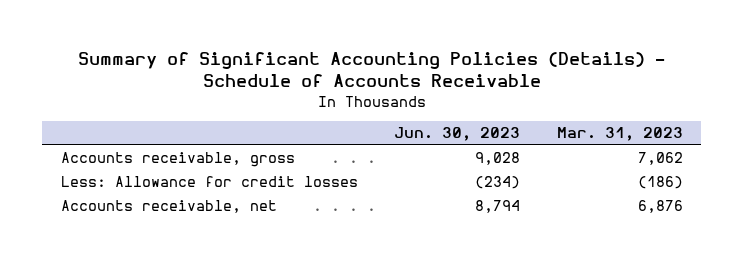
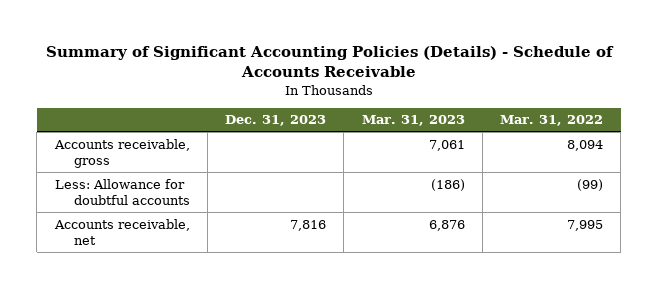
- | Jun. 30, 2023 | Mar. 31, 2023
+ | Dec. 31, 2023 | Mar. 31, 2023 | Mar. 31, 2022
- Accounts receivable, gross | 9,028 | 7,062
- Less: Allowance for credit losses | (234) | (186)
+ Accounts receivable, gross | | 7,061 | 8,094
+ Less: Allowance for doubtful accounts | | (186) | (99)

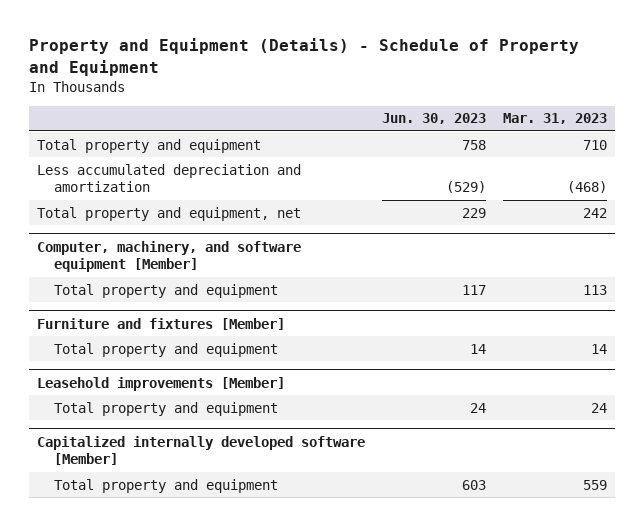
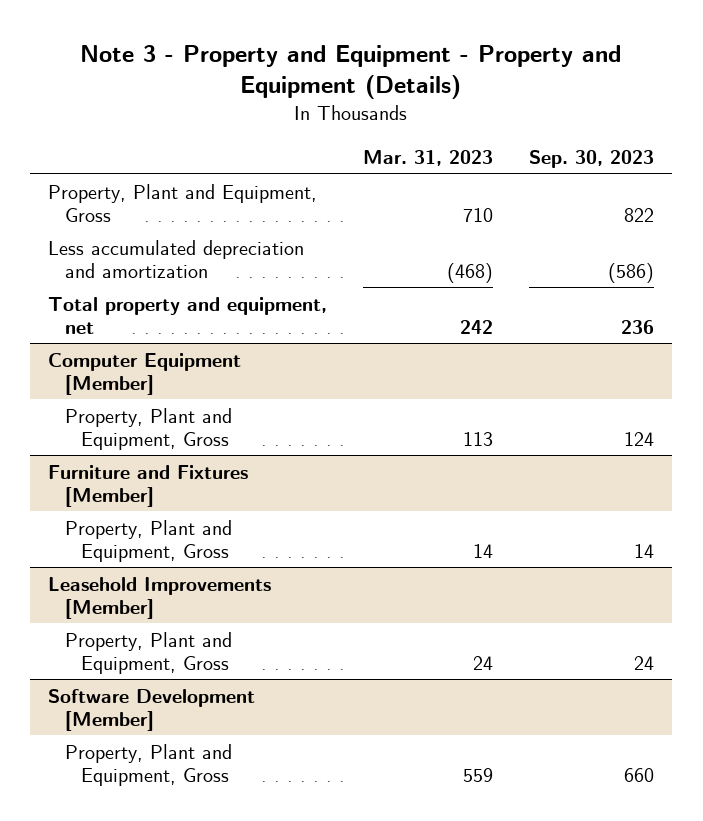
- Property and Equipment (Details) - Schedule of Property and Equipment
+ Note 3 - Property and Equipment - Property and Equipment (Details)
- | Jun. 30, 2023 | Mar. 31, 2023
+ | Mar. 31, 2023 | Sep. 30, 2023
- Total property and equipment | 758 | 710
+ Property, Plant and Equipment, Gross | 710 | 822
- Computer, machinery, and software equipment [Member]
- Total property and equipment | 117 | 113
- Furniture and fixtures [Member]
- Total property and equipment | 14 | 14
- Leasehold improvements [Member]
- Total property and equipment | 24 | 24
- Capitalized internally developed software [Member]
- Total property and equipment | 603 | 559
+ Computer Equipment [Member]
+ Property, Plant and Equipment, Gross | 113 | 124
+ Furniture and Fixtures [Member]
+ Property, Plant and Equipment, Gross | 14 | 14
+ Leasehold Improvements [Member]
+ Property, Plant and Equipment, Gross | 24 | 24
+ Software Development [Member]
+ Property, Plant and Equipment, Gross | 559 | 660

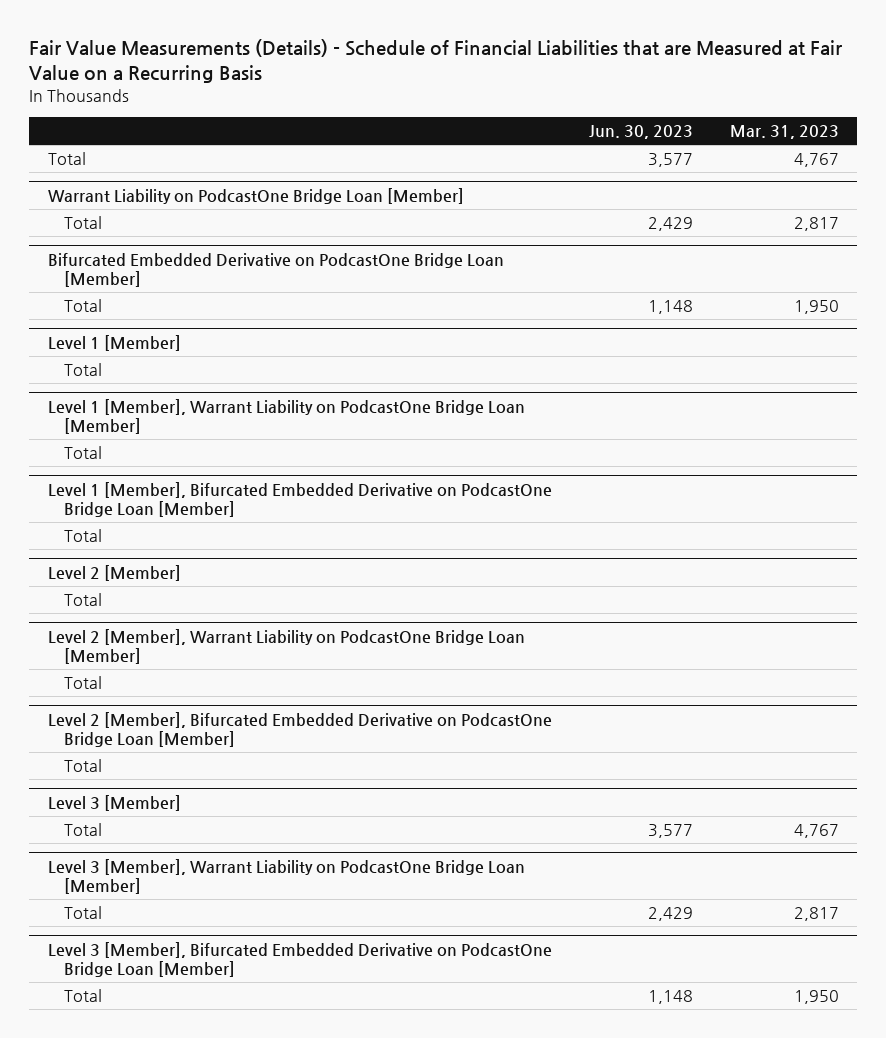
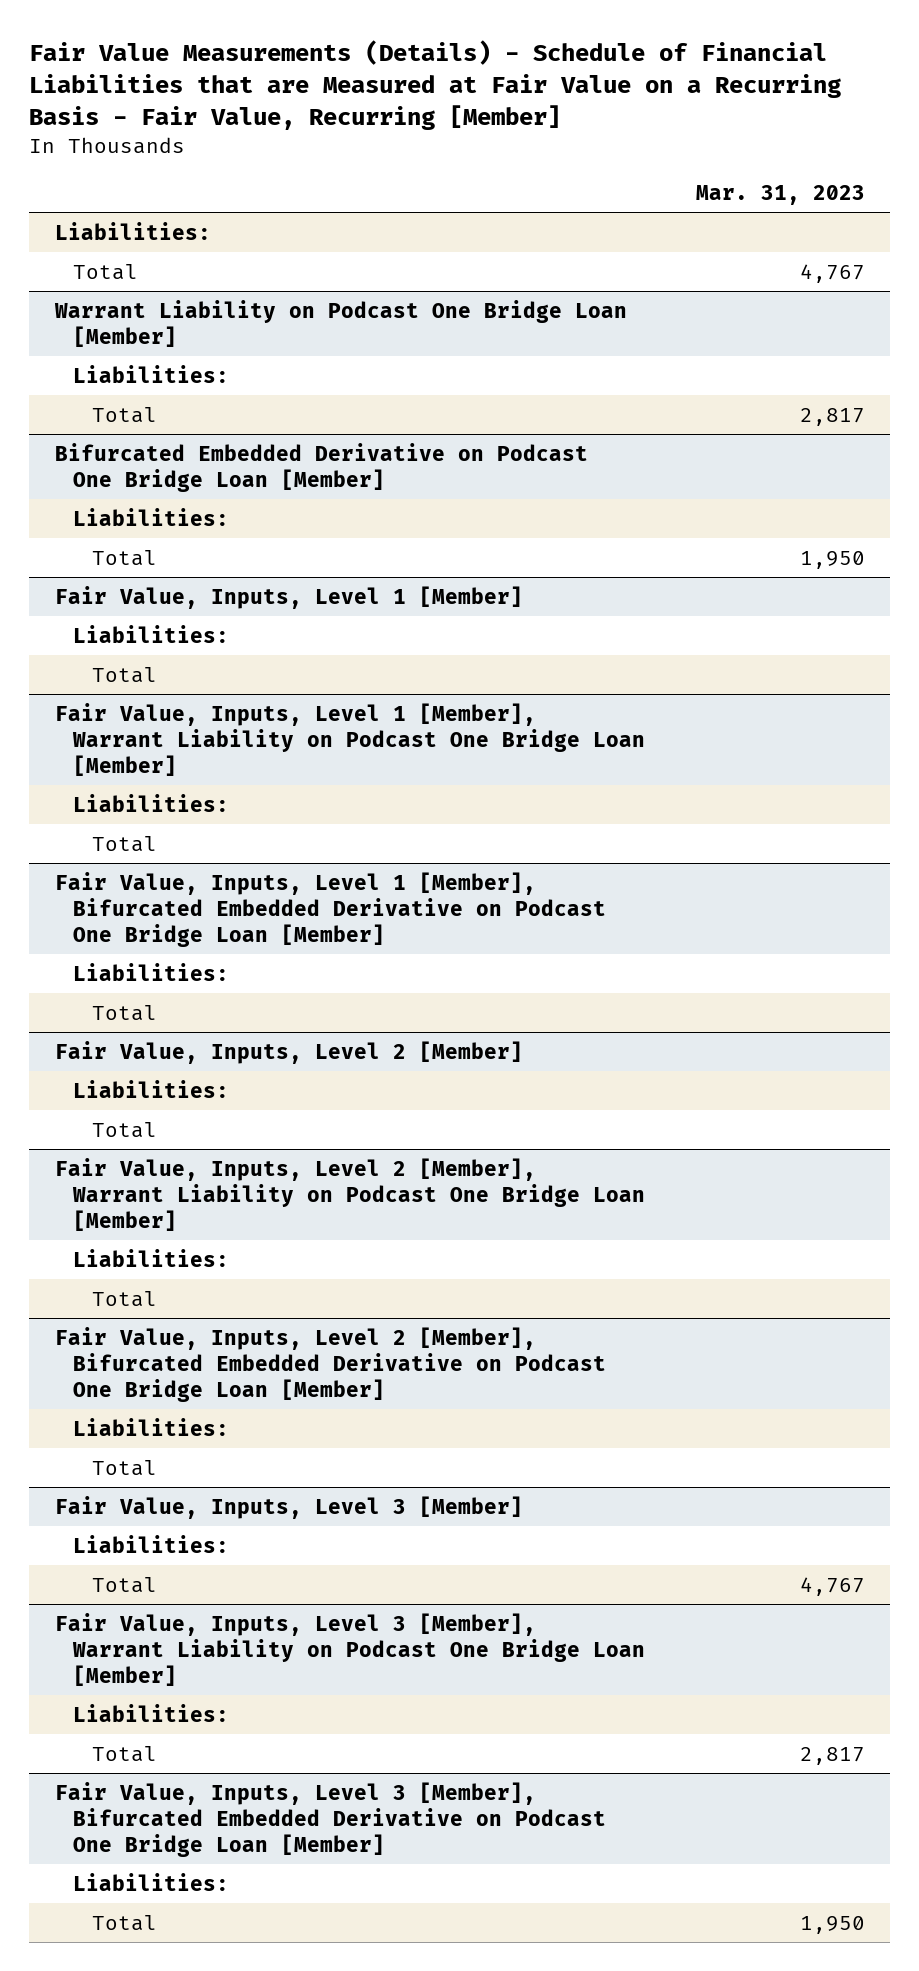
- Fair Value Measurements (Details) - Schedule of Financial Liabilities that are Measured at Fair Value on a Recurring Basis
+ Fair Value Measurements (Details) - Schedule of Financial Liabilities that are Measured at Fair Value on a Recurring Basis - Fair Value, Recurring [Member]
- | Jun. 30, 2023 | Mar. 31, 2023
+ | Mar. 31, 2023
+ Liabilities:
- Warrant Liability on PodcastOne Bridge Loan [Member]
+ Warrant Liability on Podcast One Bridge Loan [Member]
+ Liabilities:
- Bifurcated Embedded Derivative on PodcastOne Bridge Loan [Member]
+ Bifurcated Embedded Derivative on Podcast One Bridge Loan [Member]
+ Liabilities:
- Level 1 [Member]
+ Fair Value, Inputs, Level 1 [Member]
+ Liabilities:
- Level 1 [Member], Warrant Liability on PodcastOne Bridge Loan [Member]
+ Fair Value, Inputs, Level 1 [Member], Warrant Liability on Podcast One Bridge Loan [Member]
+ Liabilities:
- Level 1 [Member], Bifurcated Embedded Derivative on PodcastOne Bridge Loan [Member]
+ Fair Value, Inputs, Level 1 [Member], Bifurcated Embedded Derivative on Podcast One Bridge Loan [Member]
+ Liabilities:
- Level 2 [Member]
+ Fair Value, Inputs, Level 2 [Member]
+ Liabilities:
- Level 2 [Member], Warrant Liability on PodcastOne Bridge Loan [Member]
+ Fair Value, Inputs, Level 2 [Member], Warrant Liability on Podcast One Bridge Loan [Member]
+ Liabilities:
- Level 2 [Member], Bifurcated Embedded Derivative on PodcastOne Bridge Loan [Member]
+ Fair Value, Inputs, Level 2 [Member], Bifurcated Embedded Derivative on Podcast One Bridge Loan [Member]
+ Liabilities:
- Level 3 [Member]
+ Fair Value, Inputs, Level 3 [Member]
+ Liabilities:
- Level 3 [Member], Warrant Liability on PodcastOne Bridge Loan [Member]
+ Fair Value, Inputs, Level 3 [Member], Warrant Liability on Podcast One Bridge Loan [Member]
+ Liabilities:
- Level 3 [Member], Bifurcated Embedded Derivative on PodcastOne Bridge Loan [Member]
+ Fair Value, Inputs, Level 3 [Member], Bifurcated Embedded Derivative on Podcast One Bridge Loan [Member]
+ Liabilities:

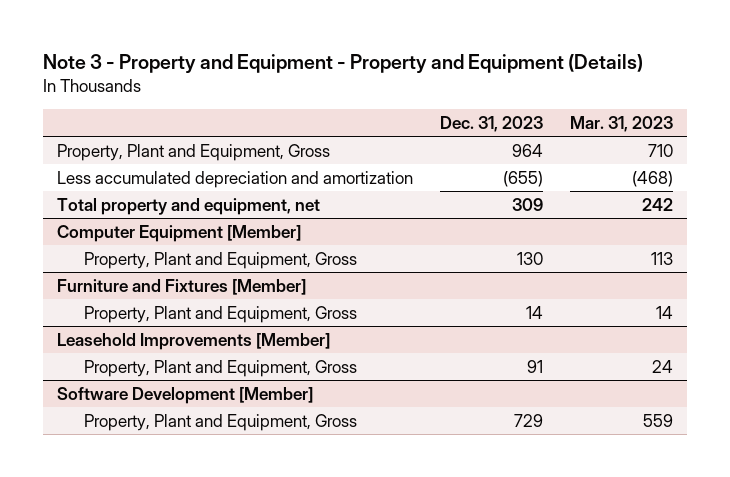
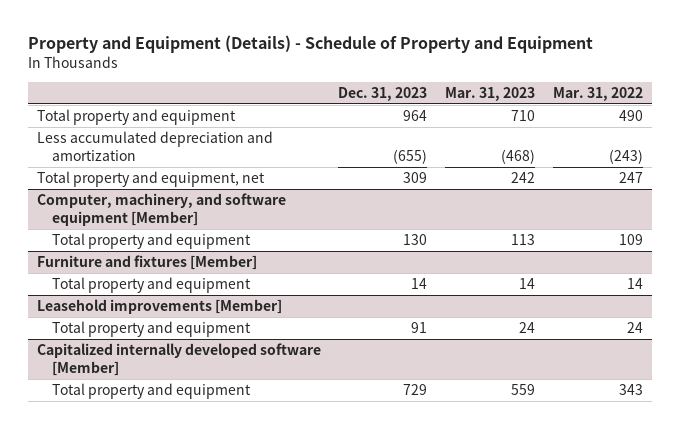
- Note 3 - Property and Equipment - Property and Equipment (Details)
+ Property and Equipment (Details) - Schedule of Property and Equipment
- | Dec. 31, 2023 | Mar. 31, 2023
+ | Dec. 31, 2023 | Mar. 31, 2023 | Mar. 31, 2022
- Property, Plant and Equipment, Gross | 964 | 710
+ Total property and equipment | 964 | 710 | 490
- Computer Equipment [Member]
- Property, Plant and Equipment, Gross | 130 | 113
- Furniture and Fixtures [Member]
- Property, Plant and Equipment, Gross | 14 | 14
- Leasehold Improvements [Member]
- Property, Plant and Equipment, Gross | 91 | 24
- Software Development [Member]
- Property, Plant and Equipment, Gross | 729 | 559
+ Computer, machinery, and software equipment [Member]
+ Total property and equipment | 130 | 113 | 109
+ Furniture and fixtures [Member]
+ Total property and equipment | 14 | 14 | 14
+ Leasehold improvements [Member]
+ Total property and equipment | 91 | 24 | 24
+ Capitalized internally developed software [Member]
+ Total property and equipment | 729 | 559 | 343

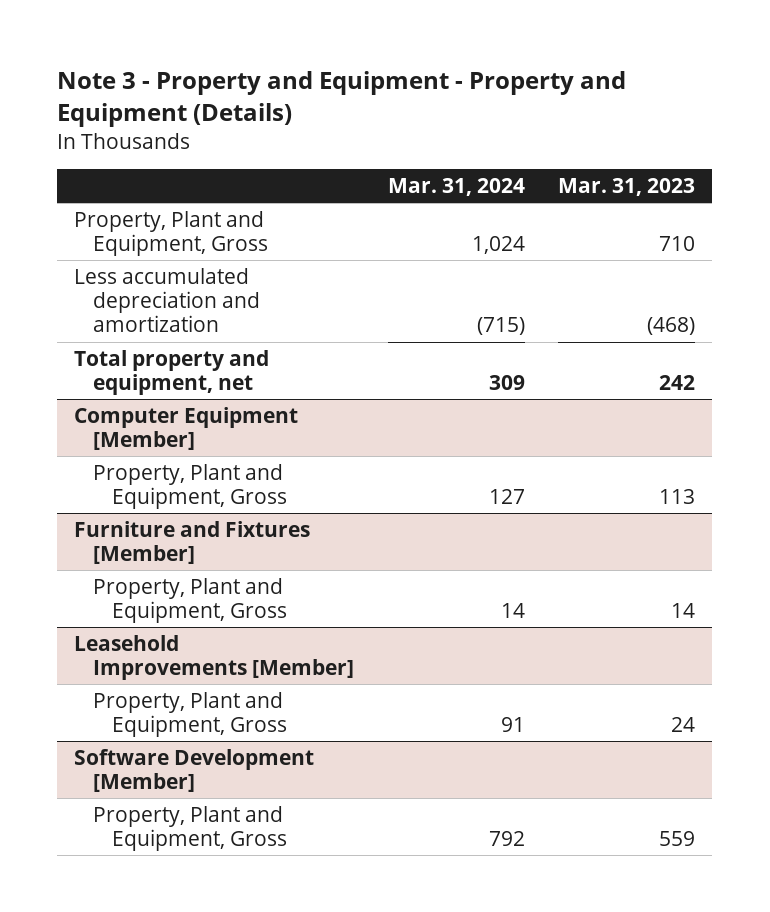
- Property and Equipment (Details) - Schedule of Property and Equipment
+ Note 3 - Property and Equipment - Property and Equipment (Details)
- | Dec. 31, 2023 | Mar. 31, 2023 | Mar. 31, 2022
+ | Mar. 31, 2024 | Mar. 31, 2023
- Total property and equipment | 964 | 710 | 490
+ Property, Plant and Equipment, Gross | 1,024 | 710
- Computer, machinery, and software equipment [Member]
- Total property and equipment | 130 | 113 | 109
- Furniture and fixtures [Member]
- Total property and equipment | 14 | 14 | 14
- Leasehold improvements [Member]
- Total property and equipment | 91 | 24 | 24
- Capitalized internally developed software [Member]
- Total property and equipment | 729 | 559 | 343
+ Computer Equipment [Member]
+ Property, Plant and Equipment, Gross | 127 | 113
+ Furniture and Fixtures [Member]
+ Property, Plant and Equipment, Gross | 14 | 14
+ Leasehold Improvements [Member]
+ Property, Plant and Equipment, Gross | 91 | 24
+ Software Development [Member]
+ Property, Plant and Equipment, Gross | 792 | 559

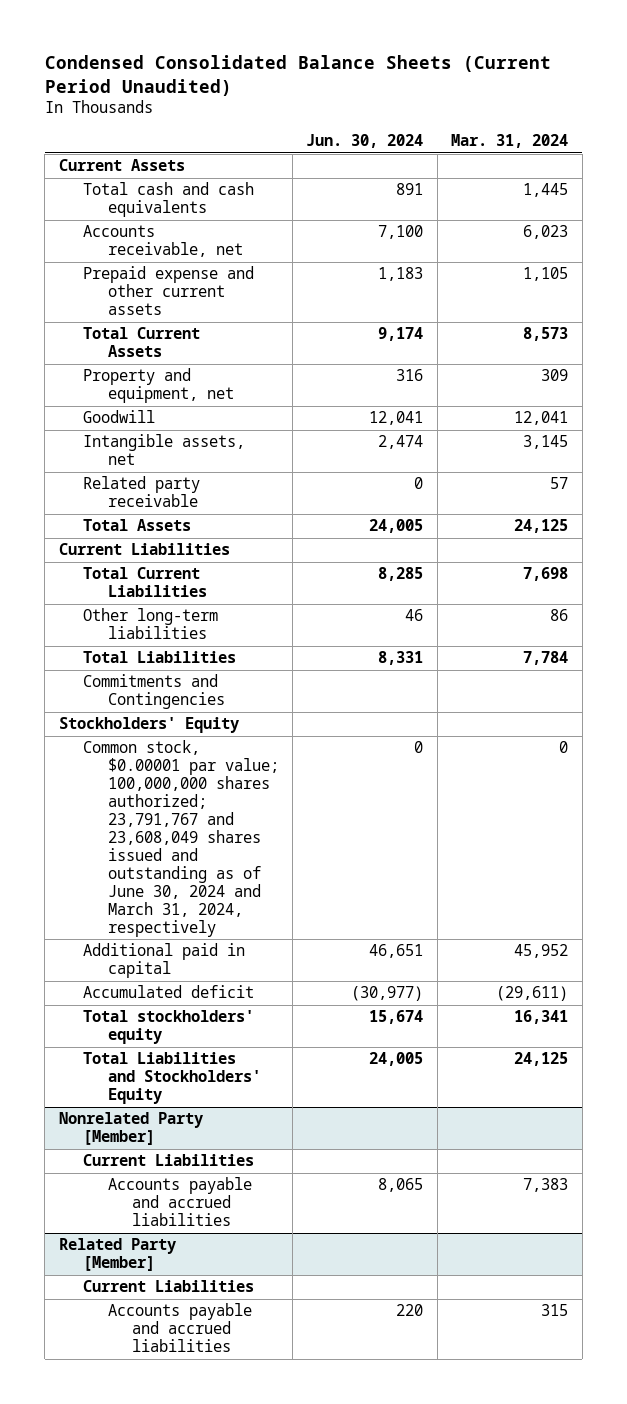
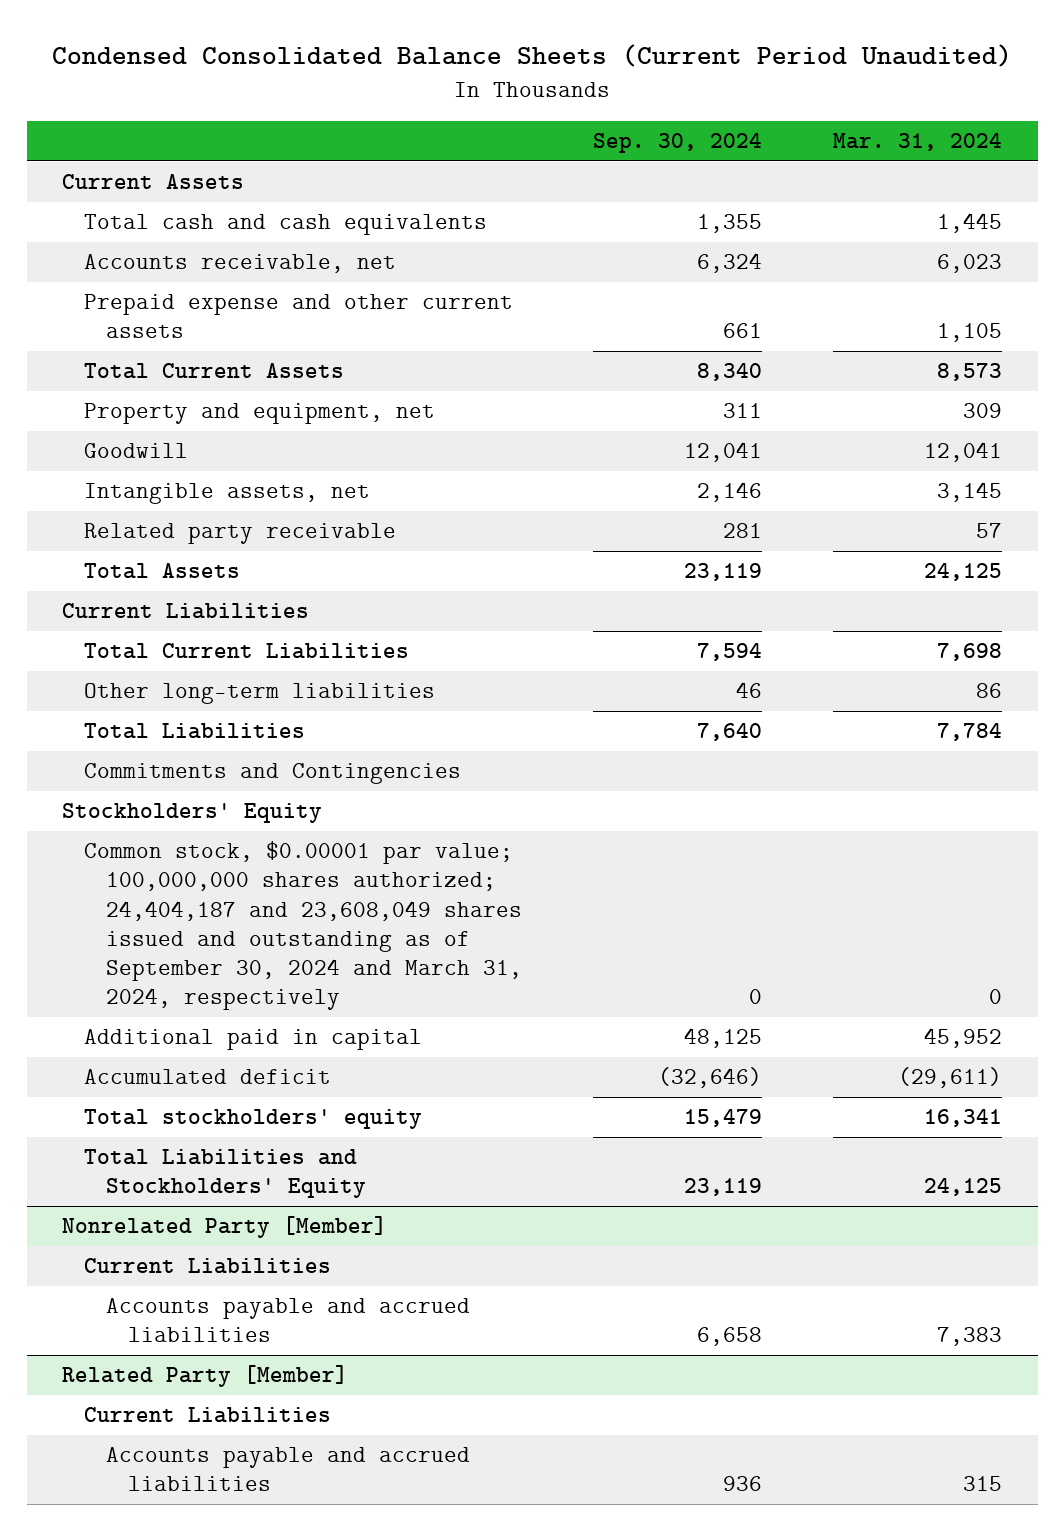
- | Jun. 30, 2024 | Mar. 31, 2024
+ | Sep. 30, 2024 | Mar. 31, 2024
- Common stock, $0.00001 par value; 100,000,000 shares authorized; 23,791,767 and 23,608,049 shares issued and outstanding as of June 30, 2024 and March 31, 2024, respectively | 0 | 0
+ Common stock, $0.00001 par value; 100,000,000 shares authorized; 24,404,187 and 23,608,049 shares issued and outstanding as of September 30, 2024 and March 31, 2024, respectively | 0 | 0

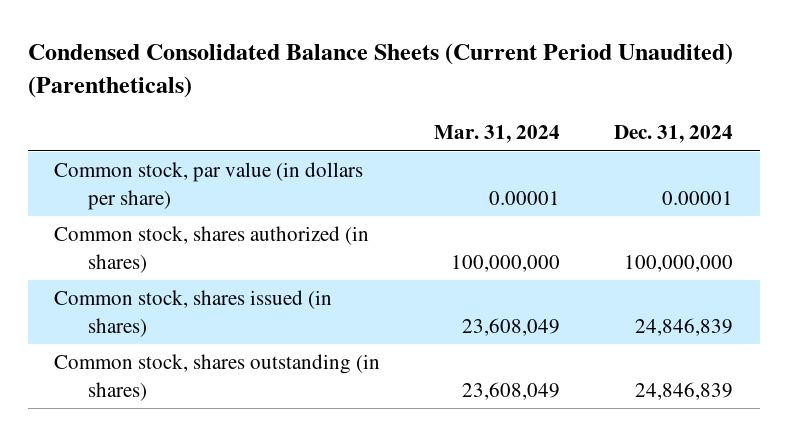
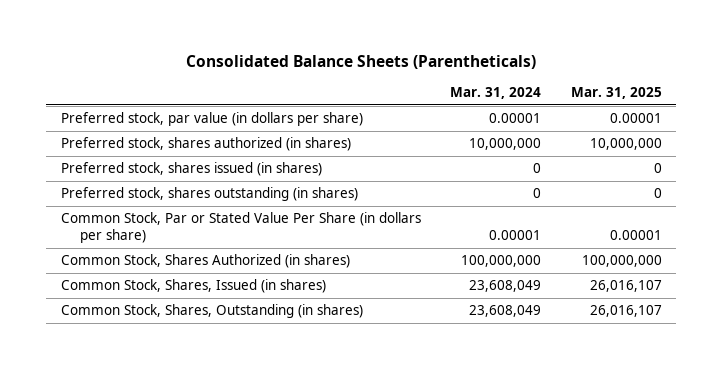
- Condensed Consolidated Balance Sheets (Current Period Unaudited) (Parentheticals)
+ Consolidated Balance Sheets (Parentheticals)
- | Mar. 31, 2024 | Dec. 31, 2024
+ | Mar. 31, 2024 | Mar. 31, 2025
- Common stock, par value (in dollars per share) | 0.00001 | 0.00001
- Common stock, shares authorized (in shares) | 100,000,000 | 100,000,000
- Common stock, shares issued (in shares) | 23,608,049 | 24,846,839
- Common stock, shares outstanding (in shares) | 23,608,049 | 24,846,839
+ Preferred stock, par value (in dollars per share) | 0.00001 | 0.00001
+ Preferred stock, shares authorized (in shares) | 10,000,000 | 10,000,000
+ Preferred stock, shares issued (in shares) | 0 | 0
+ Preferred stock, shares outstanding (in shares) | 0 | 0
+ Common Stock, Par or Stated Value Per Share (in dollars per share) | 0.00001 | 0.00001
+ Common Stock, Shares Authorized (in shares) | 100,000,000 | 100,000,000
+ Common Stock, Shares, Issued (in shares) | 23,608,049 | 26,016,107
+ Common Stock, Shares, Outstanding (in shares) | 23,608,049 | 26,016,107

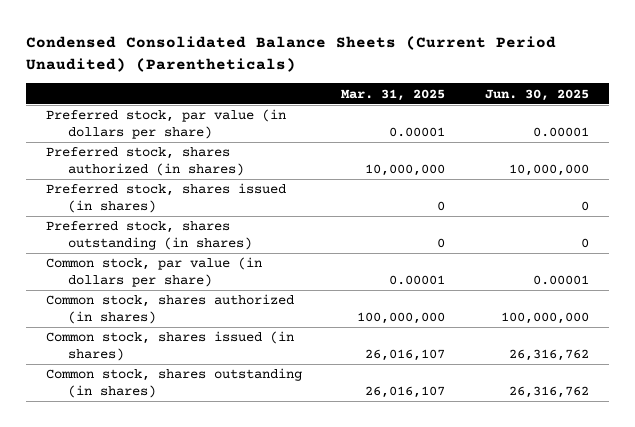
- Consolidated Balance Sheets (Parentheticals)
+ Condensed Consolidated Balance Sheets (Current Period Unaudited) (Parentheticals)
- | Mar. 31, 2024 | Mar. 31, 2025
+ | Mar. 31, 2025 | Jun. 30, 2025
- Common Stock, Par or Stated Value Per Share (in dollars per share) | 0.00001 | 0.00001
- Common Stock, Shares Authorized (in shares) | 100,000,000 | 100,000,000
- Common Stock, Shares, Issued (in shares) | 23,608,049 | 26,016,107
- Common Stock, Shares, Outstanding (in shares) | 23,608,049 | 26,016,107
+ Common stock, par value (in dollars per share) | 0.00001 | 0.00001
+ Common stock, shares authorized (in shares) | 100,000,000 | 100,000,000
+ Common stock, shares issued (in shares) | 26,016,107 | 26,316,762
+ Common stock, shares outstanding (in shares) | 26,016,107 | 26,316,762

